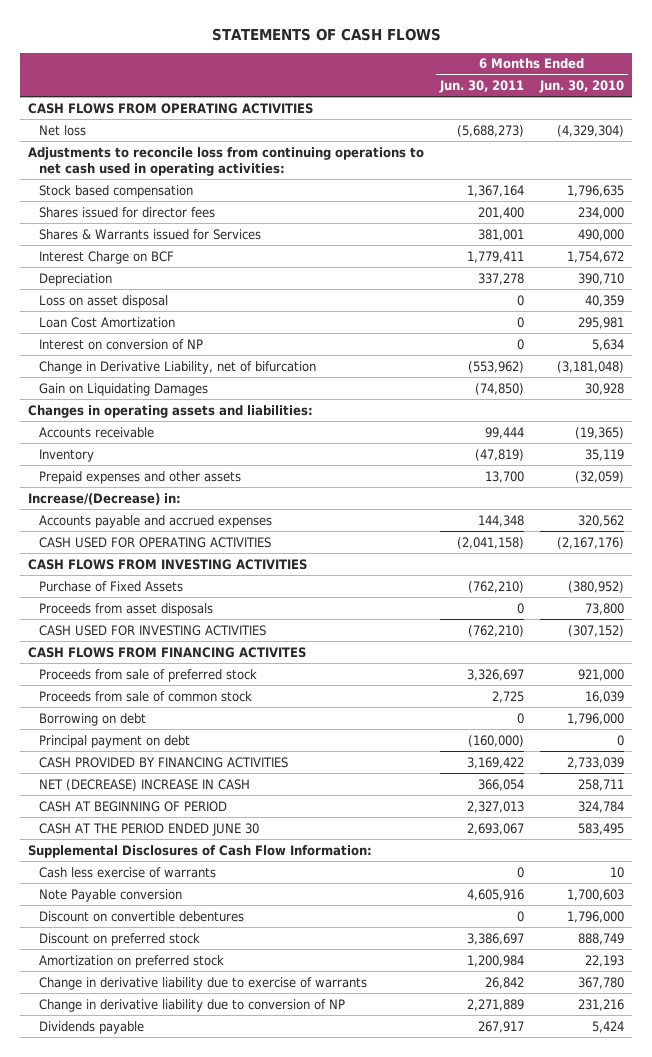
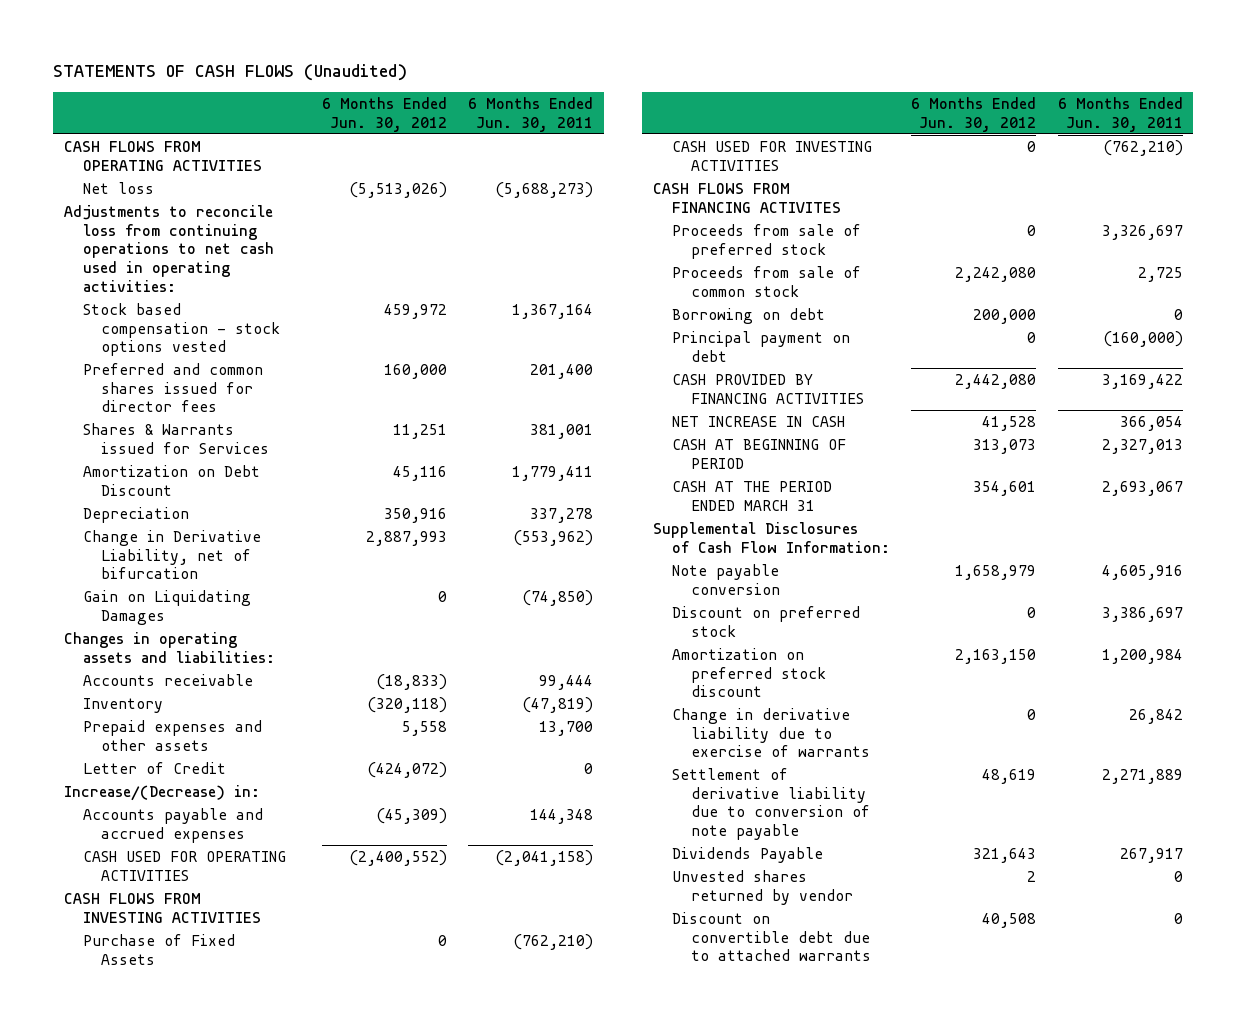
- STATEMENTS OF CASH FLOWS
+ STATEMENTS OF CASH FLOWS (Unaudited)
- | 6 Months Ended Jun. 30, 2011 | 6 Months Ended Jun. 30, 2010
+ | 6 Months Ended Jun. 30, 2012 | 6 Months Ended Jun. 30, 2011
- Stock based compensation | 1,367,164 | 1,796,635
- Shares issued for director fees | 201,400 | 234,000
+ Stock based compensation - stock options vested | 459,972 | 1,367,164
+ Preferred and common shares issued for director fees | 160,000 | 201,400
- Interest Charge on BCF | 1,779,411 | 1,754,672
+ Amortization on Debt Discount | 45,116 | 1,779,411
- Loss on asset disposal | 0 | 40,359
- Loan Cost Amortization | 0 | 295,981
- Interest on conversion of NP | 0 | 5,634
+ Letter of Credit | (424,072) | 0
- Proceeds from asset disposals | 0 | 73,800
- NET (DECREASE) INCREASE IN CASH | 366,054 | 258,711
+ NET INCREASE IN CASH | 41,528 | 366,054
- CASH AT THE PERIOD ENDED JUNE 30 | 2,693,067 | 583,495
+ CASH AT THE PERIOD ENDED MARCH 31 | 354,601 | 2,693,067
- Cash less exercise of warrants | 0 | 10
- Note Payable conversion | 4,605,916 | 1,700,603
- Discount on convertible debentures | 0 | 1,796,000
+ Note payable conversion | 1,658,979 | 4,605,916
- Amortization on preferred stock | 1,200,984 | 22,193
+ Amortization on preferred stock discount | 2,163,150 | 1,200,984
- Change in derivative liability due to conversion of NP | 2,271,889 | 231,216
- Dividends payable | 267,917 | 5,424
+ Settlement of derivative liability due to conversion of note payable | 48,619 | 2,271,889
+ Dividends Payable | 321,643 | 267,917
+ Unvested shares returned by vendor | 2 | 0
+ Discount on convertible debt due to attached warrants | 40,508 | 0

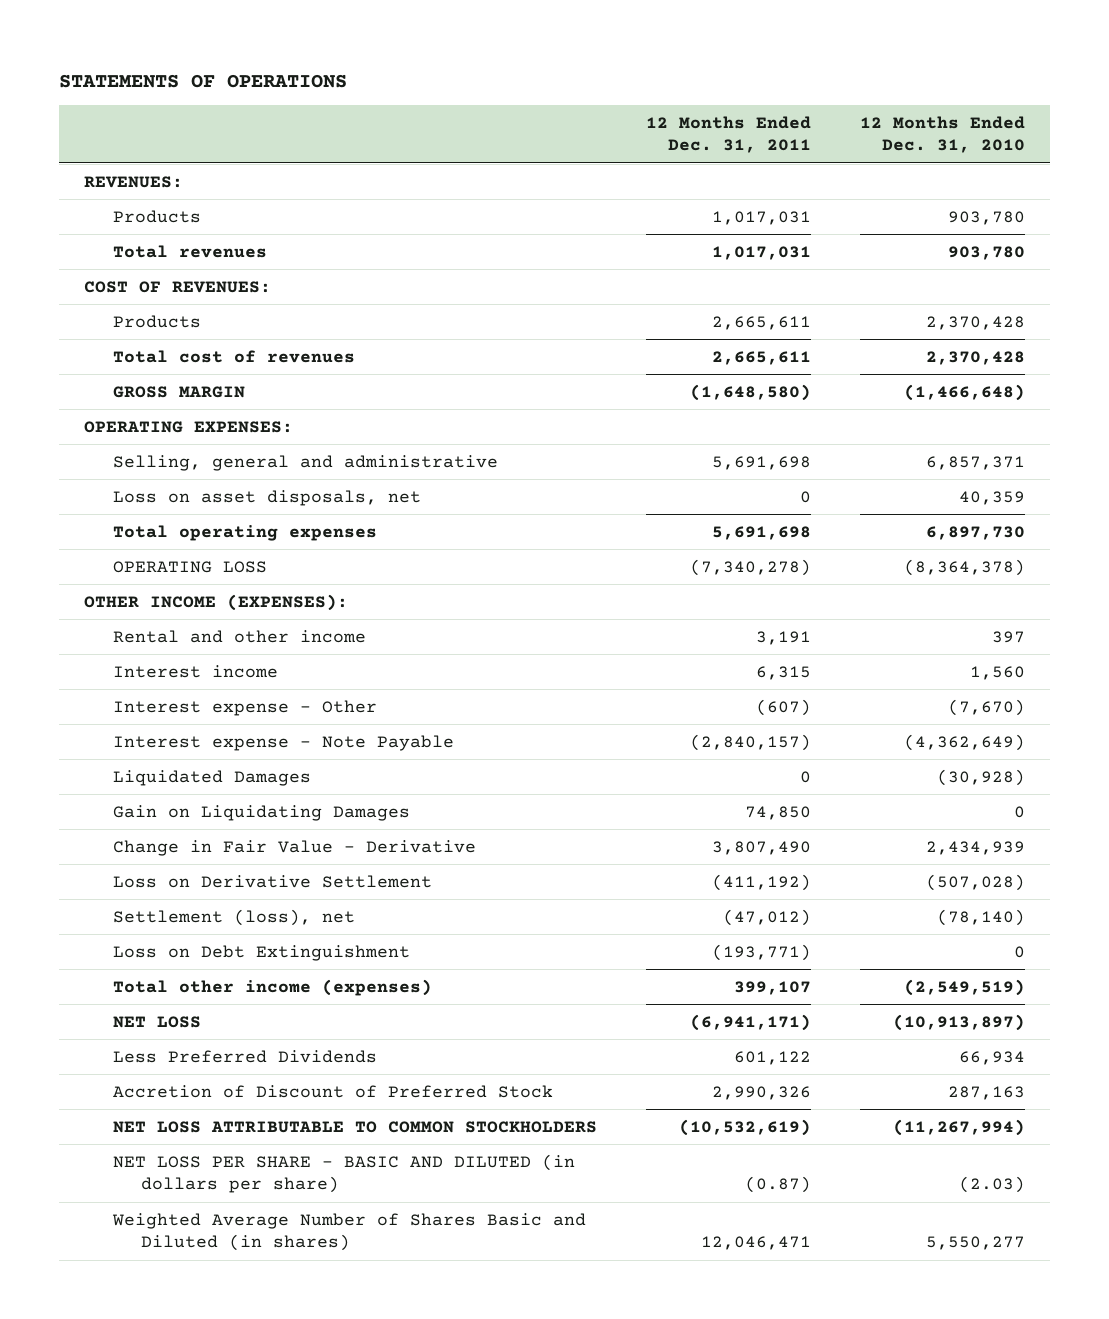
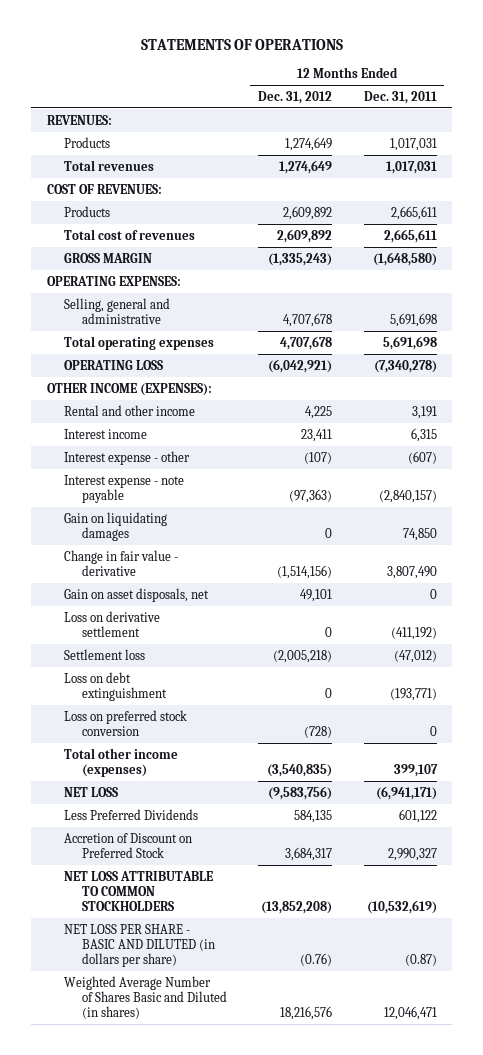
- | 12 Months Ended Dec. 31, 2011 | 12 Months Ended Dec. 31, 2010
+ | 12 Months Ended Dec. 31, 2012 | 12 Months Ended Dec. 31, 2011
- Loss on asset disposals, net | 0 | 40,359
- Interest expense - Other | (607) | (7,670)
- Interest expense - Note Payable | (2,840,157) | (4,362,649)
- Liquidated Damages | 0 | (30,928)
- Gain on Liquidating Damages | 74,850 | 0
- Change in Fair Value - Derivative | 3,807,490 | 2,434,939
- Loss on Derivative Settlement | (411,192) | (507,028)
- Settlement (loss), net | (47,012) | (78,140)
- Loss on Debt Extinguishment | (193,771) | 0
+ Interest expense - other | (107) | (607)
+ Interest expense - note payable | (97,363) | (2,840,157)
+ Gain on liquidating damages | 0 | 74,850
+ Change in fair value - derivative | (1,514,156) | 3,807,490
+ Gain on asset disposals, net | 49,101 | 0
+ Loss on derivative settlement | 0 | (411,192)
+ Settlement loss | (2,005,218) | (47,012)
+ Loss on debt extinguishment | 0 | (193,771)
+ Loss on preferred stock conversion | (728) | 0
- Accretion of Discount of Preferred Stock | 2,990,326 | 287,163
+ Accretion of Discount on Preferred Stock | 3,684,317 | 2,990,327

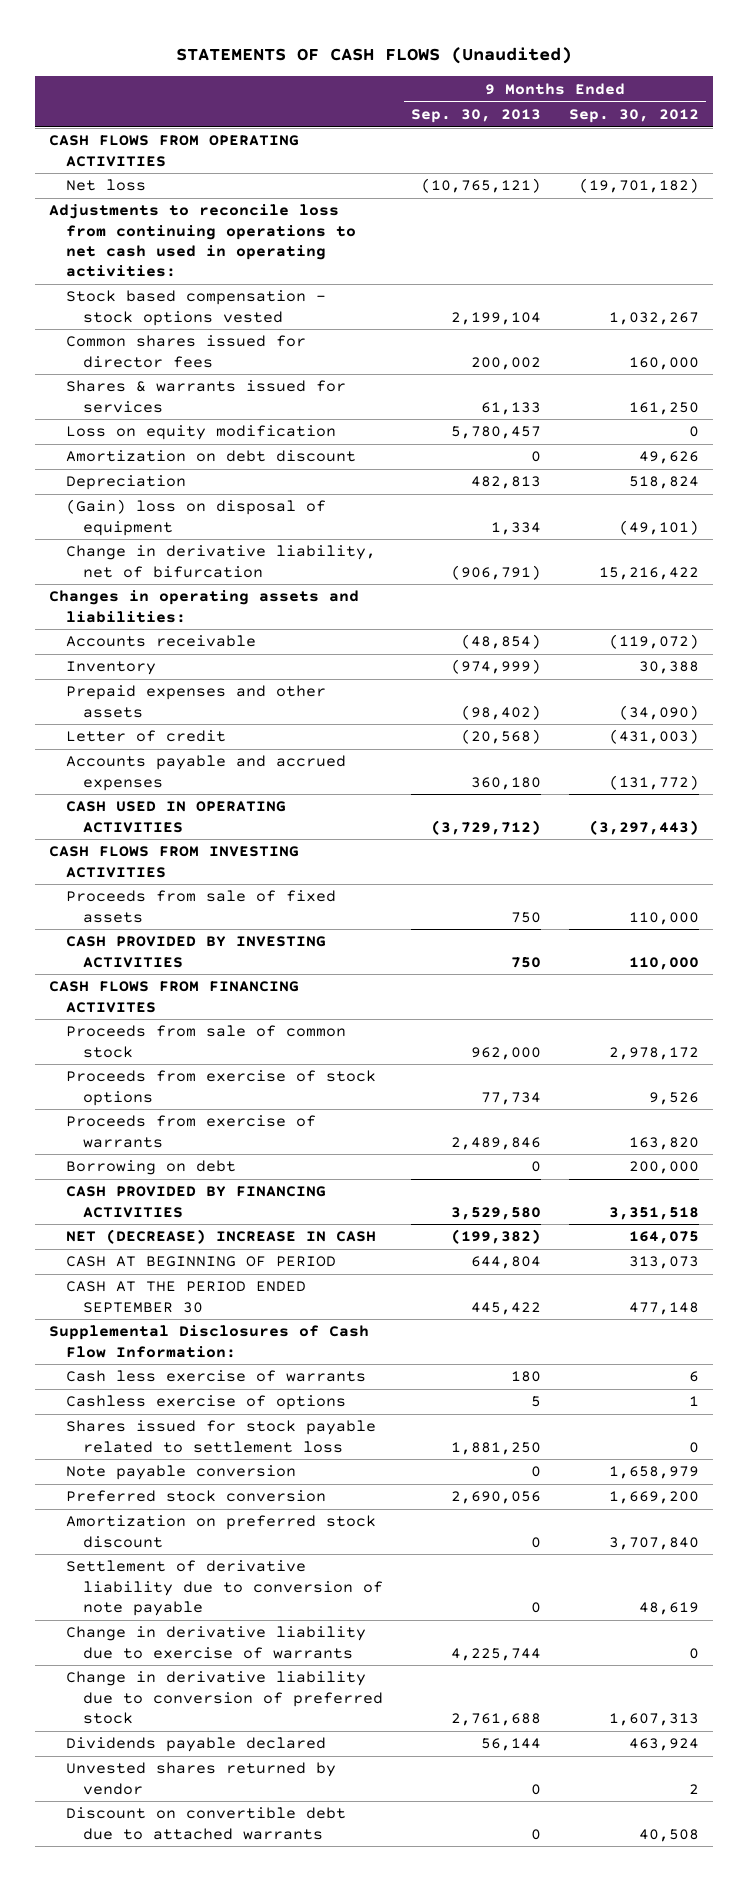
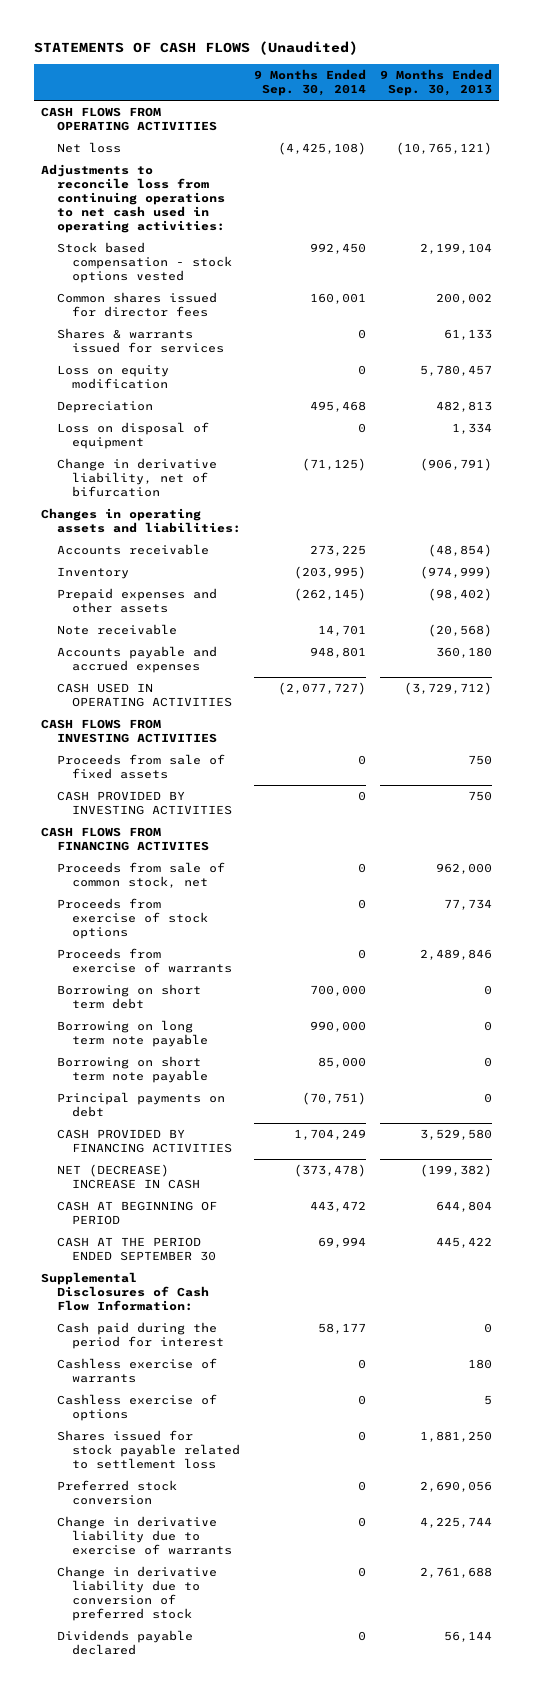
- | 9 Months Ended Sep. 30, 2013 | 9 Months Ended Sep. 30, 2012
+ | 9 Months Ended Sep. 30, 2014 | 9 Months Ended Sep. 30, 2013
- Amortization on debt discount | 0 | 49,626
- (Gain) loss on disposal of equipment | 1,334 | (49,101)
+ Loss on disposal of equipment | 0 | 1,334
- Letter of credit | (20,568) | (431,003)
+ Note receivable | 14,701 | (20,568)
- Proceeds from sale of common stock | 962,000 | 2,978,172
+ Proceeds from sale of common stock, net | 0 | 962,000
- Borrowing on debt | 0 | 200,000
+ Borrowing on short term debt | 700,000 | 0
+ Borrowing on long term note payable | 990,000 | 0
+ Borrowing on short term note payable | 85,000 | 0
+ Principal payments on debt | (70,751) | 0
- Cash less exercise of warrants | 180 | 6
+ Cash paid during the period for interest | 58,177 | 0
+ Cashless exercise of warrants | 0 | 180
- Note payable conversion | 0 | 1,658,979
- Amortization on preferred stock discount | 0 | 3,707,840
- Settlement of derivative liability due to conversion of note payable | 0 | 48,619
- Unvested shares returned by vendor | 0 | 2
- Discount on convertible debt due to attached warrants | 0 | 40,508

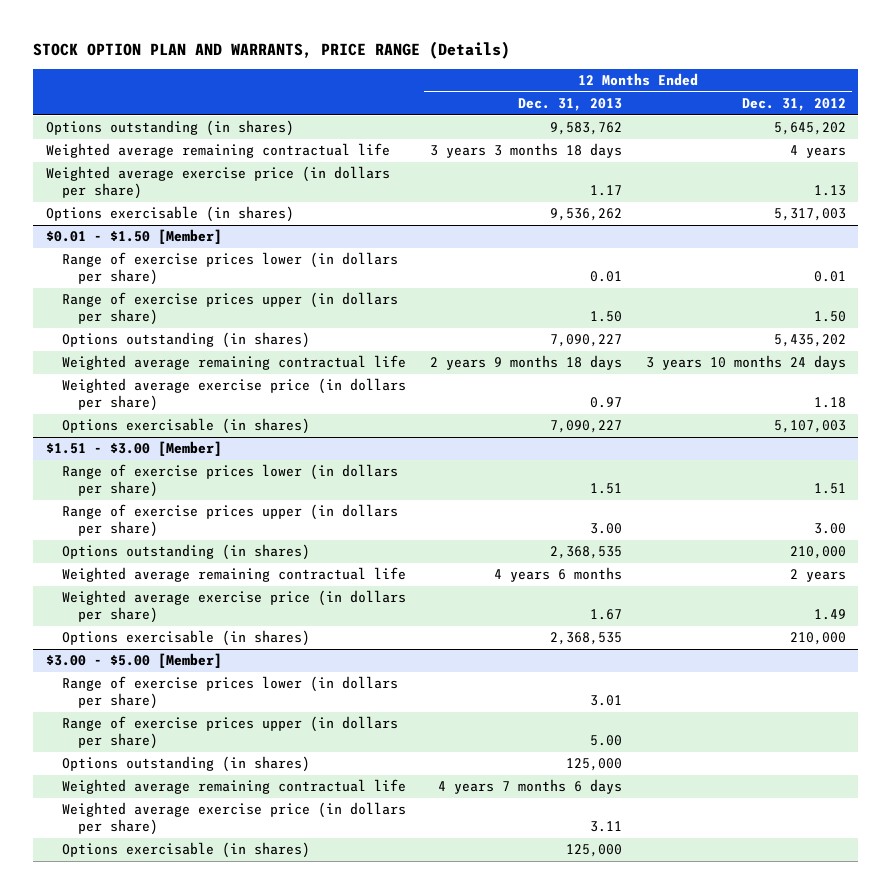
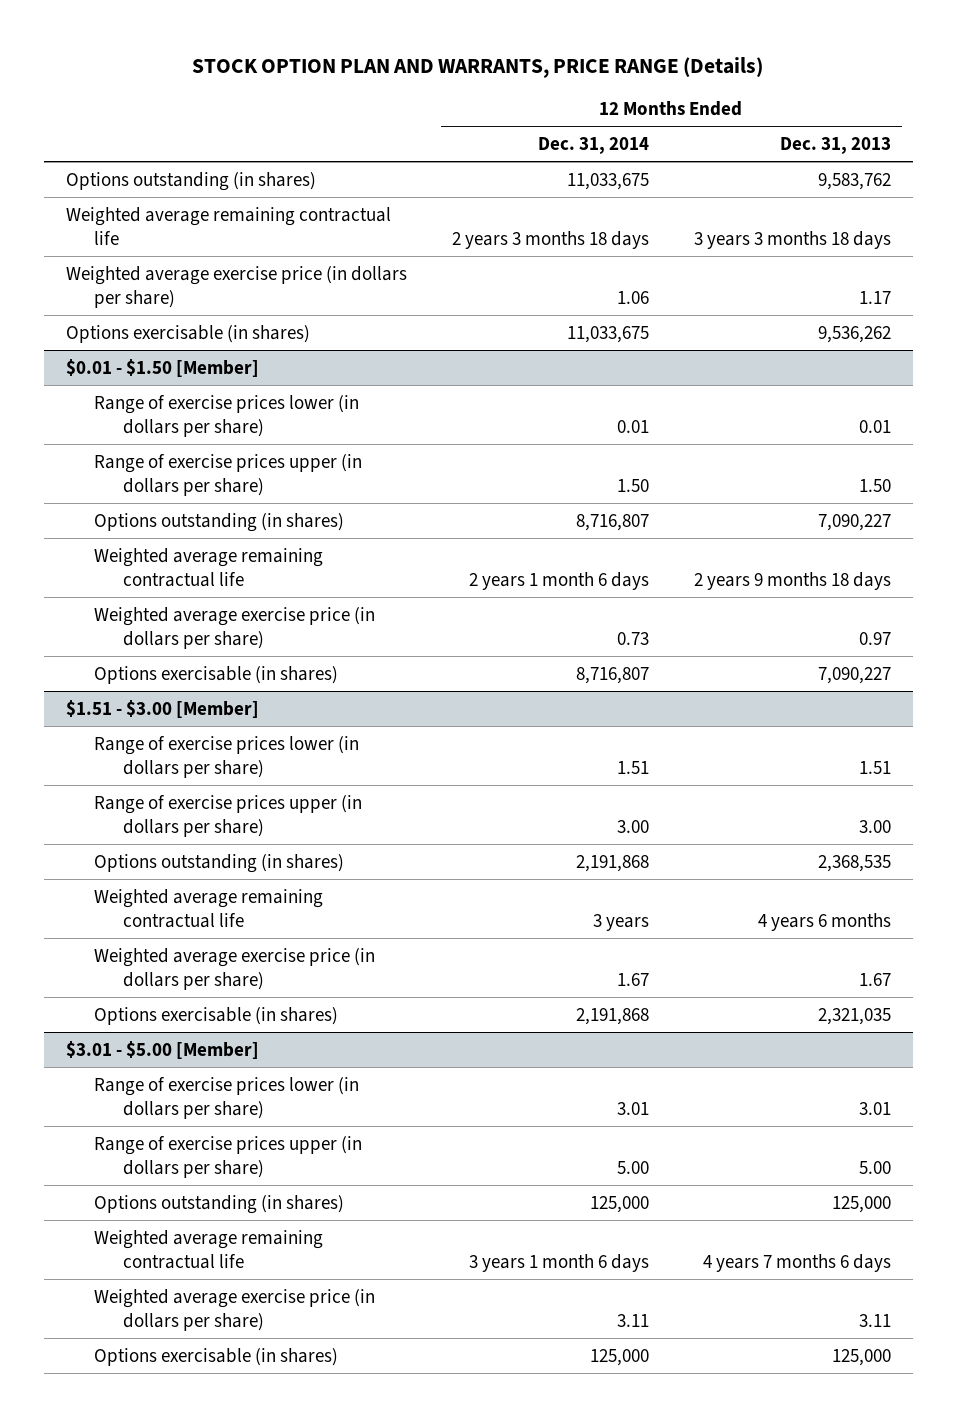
- | 12 Months Ended Dec. 31, 2013 | 12 Months Ended Dec. 31, 2012
+ | 12 Months Ended Dec. 31, 2014 | 12 Months Ended Dec. 31, 2013
@ $1.51 - $3.00 [Member]
- Options exercisable (in shares) | 2,368,535 | 210,000
- $3.00 - $5.00 [Member]
@ $1.51 - $3.00 [Member]
+ Options exercisable (in shares) | 2,191,868 | 2,321,035
+ $3.01 - $5.00 [Member]

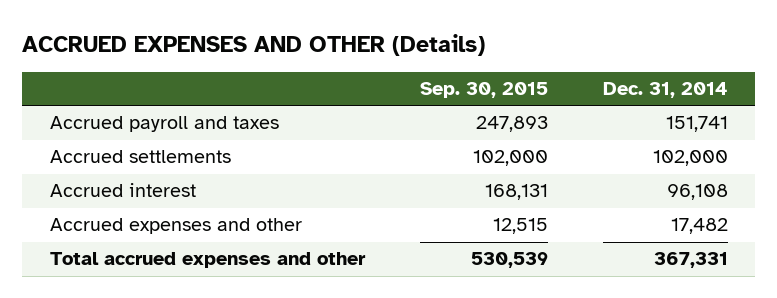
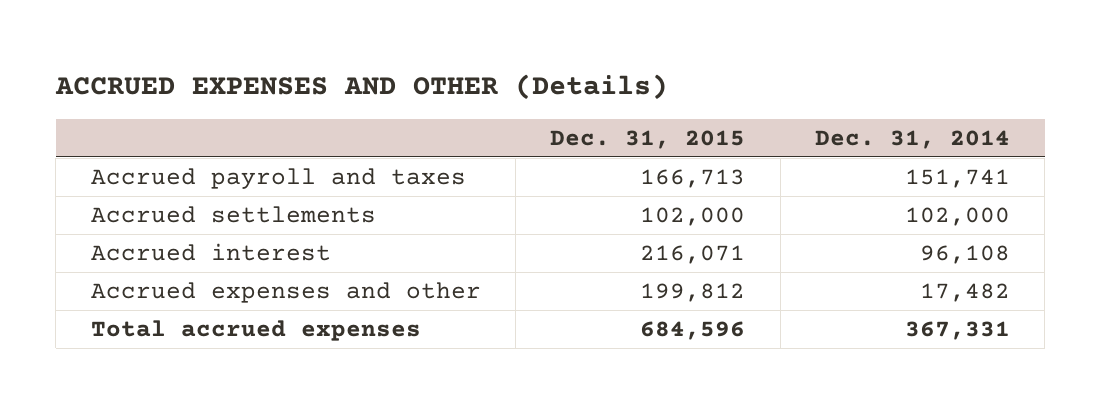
- | Sep. 30, 2015 | Dec. 31, 2014
+ | Dec. 31, 2015 | Dec. 31, 2014
- Total accrued expenses and other | 530,539 | 367,331
+ Total accrued expenses | 684,596 | 367,331

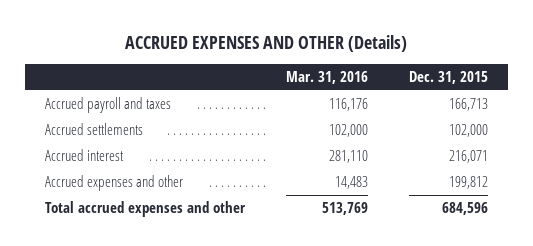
- | Dec. 31, 2015 | Dec. 31, 2014
+ | Mar. 31, 2016 | Dec. 31, 2015
- Total accrued expenses | 684,596 | 367,331
+ Total accrued expenses and other | 513,769 | 684,596

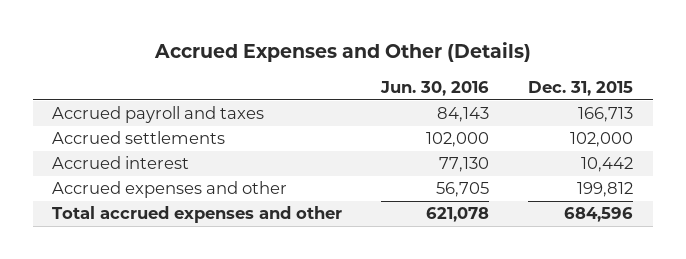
- ACCRUED EXPENSES AND OTHER (Details)
+ Accrued Expenses and Other (Details)
- | Mar. 31, 2016 | Dec. 31, 2015
+ | Jun. 30, 2016 | Dec. 31, 2015
- Accrued interest | 281,110 | 216,071
+ Accrued interest | 77,130 | 10,442

